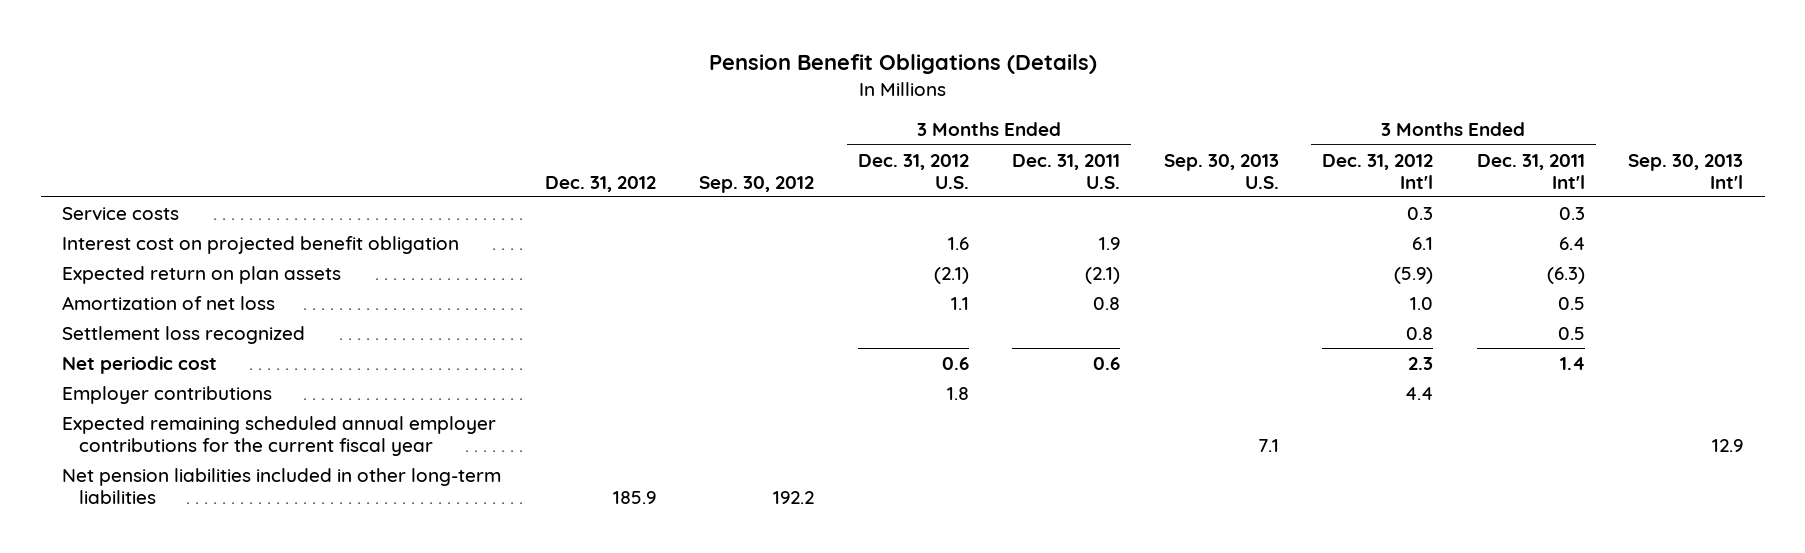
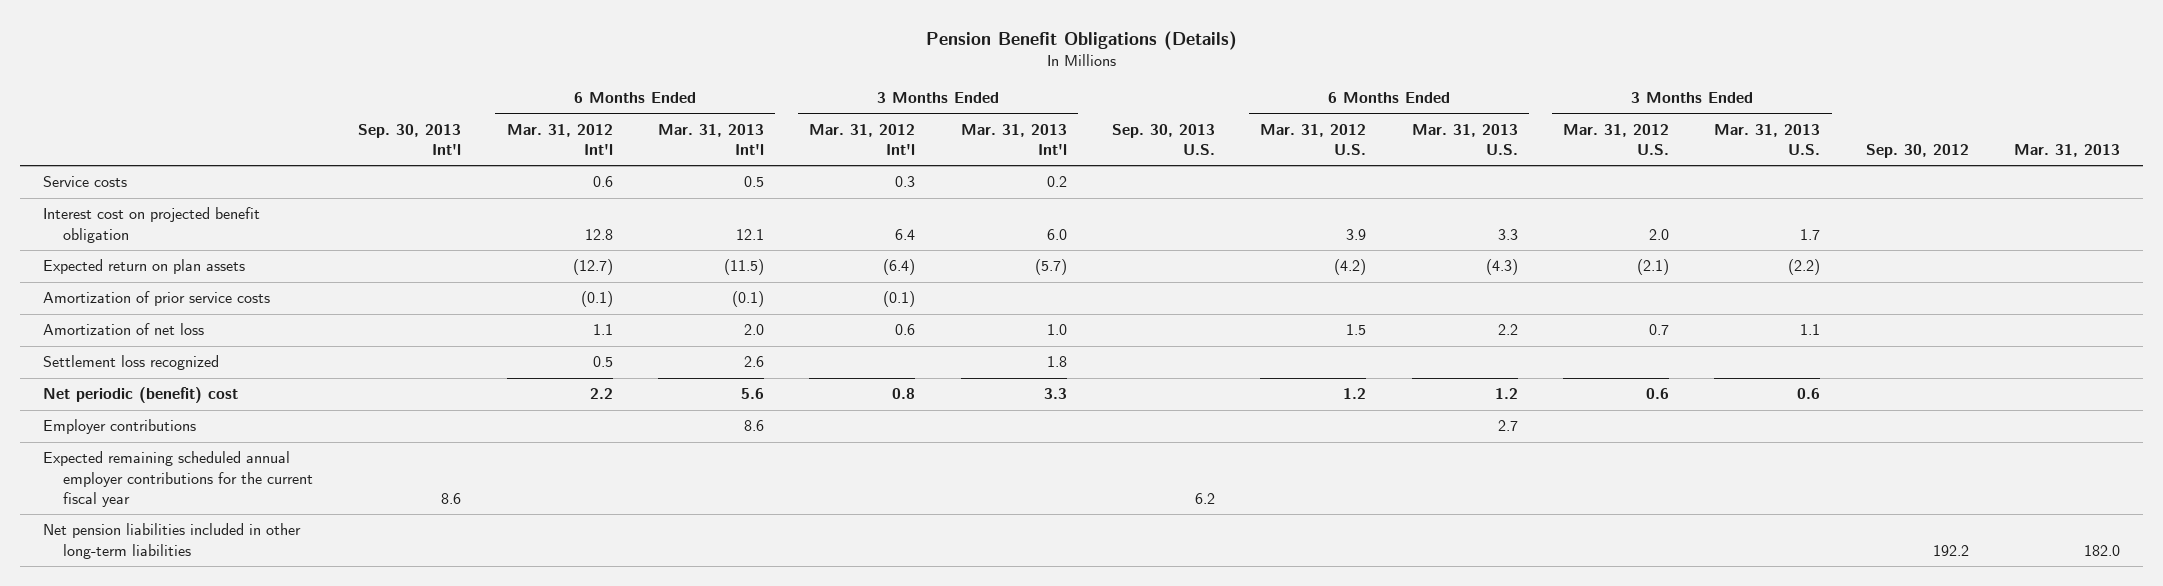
- | Dec. 31, 2012 | Sep. 30, 2012 | 3 Months Ended Dec. 31, 2012 U.S. | 3 Months Ended Dec. 31, 2011 U.S. | Sep. 30, 2013 U.S. | 3 Months Ended Dec. 31, 2012 Int'l | 3 Months Ended Dec. 31, 2011 Int'l | Sep. 30, 2013 Int'l
+ | Sep. 30, 2013 Int'l | 6 Months Ended Mar. 31, 2012 Int'l | 6 Months Ended Mar. 31, 2013 Int'l | 3 Months Ended Mar. 31, 2012 Int'l | 3 Months Ended Mar. 31, 2013 Int'l | Sep. 30, 2013 U.S. | 6 Months Ended Mar. 31, 2012 U.S. | 6 Months Ended Mar. 31, 2013 U.S. | 3 Months Ended Mar. 31, 2012 U.S. | 3 Months Ended Mar. 31, 2013 U.S. | Sep. 30, 2012 | Mar. 31, 2013
+ Amortization of prior service costs | | (0.1) | (0.1) | (0.1) | | | | | | | |
- Net periodic cost | | | 0.6 | 0.6 | | 2.3 | 1.4 |
+ Net periodic (benefit) cost | | 2.2 | 5.6 | 0.8 | 3.3 | | 1.2 | 1.2 | 0.6 | 0.6 | |
- Expected remaining scheduled annual employer contributions for the current fiscal year | | | | | 7.1 | | | 12.9
+ Expected remaining scheduled annual employer contributions for the current fiscal year | 8.6 | | | | | 6.2 | | | | | |

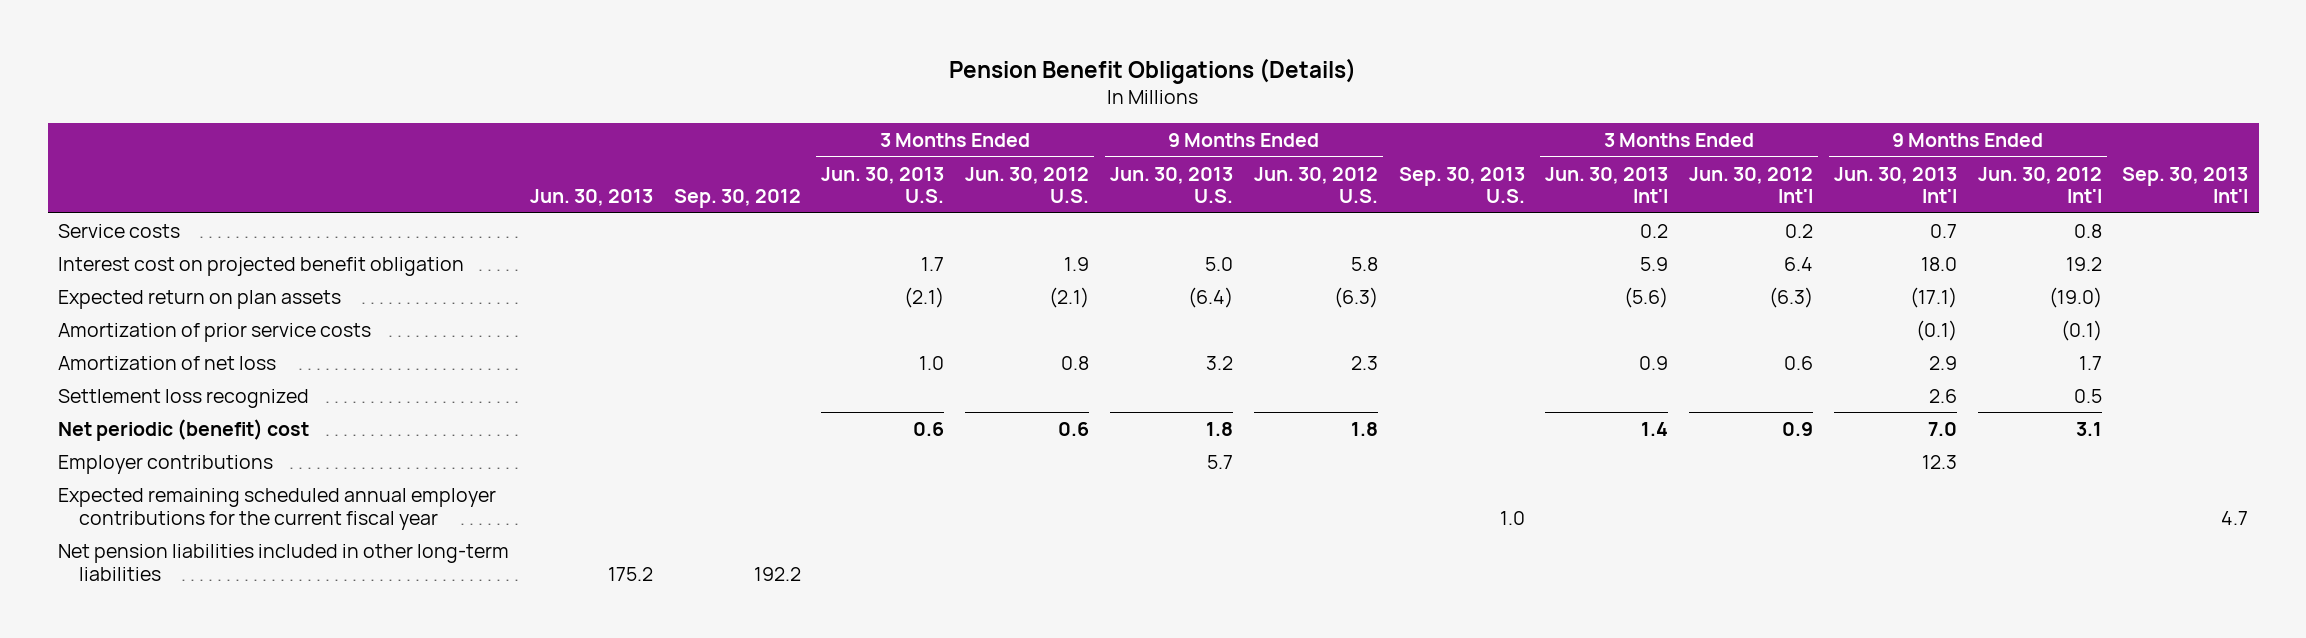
- | Sep. 30, 2013 Int'l | 6 Months Ended Mar. 31, 2012 Int'l | 6 Months Ended Mar. 31, 2013 Int'l | 3 Months Ended Mar. 31, 2012 Int'l | 3 Months Ended Mar. 31, 2013 Int'l | Sep. 30, 2013 U.S. | 6 Months Ended Mar. 31, 2012 U.S. | 6 Months Ended Mar. 31, 2013 U.S. | 3 Months Ended Mar. 31, 2012 U.S. | 3 Months Ended Mar. 31, 2013 U.S. | Sep. 30, 2012 | Mar. 31, 2013
+ | Jun. 30, 2013 | Sep. 30, 2012 | 3 Months Ended Jun. 30, 2013 U.S. | 3 Months Ended Jun. 30, 2012 U.S. | 9 Months Ended Jun. 30, 2013 U.S. | 9 Months Ended Jun. 30, 2012 U.S. | Sep. 30, 2013 U.S. | 3 Months Ended Jun. 30, 2013 Int'l | 3 Months Ended Jun. 30, 2012 Int'l | 9 Months Ended Jun. 30, 2013 Int'l | 9 Months Ended Jun. 30, 2012 Int'l | Sep. 30, 2013 Int'l
- Expected remaining scheduled annual employer contributions for the current fiscal year | 8.6 | | | | | 6.2 | | | | | |
+ Expected remaining scheduled annual employer contributions for the current fiscal year | | | | | | | 1.0 | | | | | 4.7

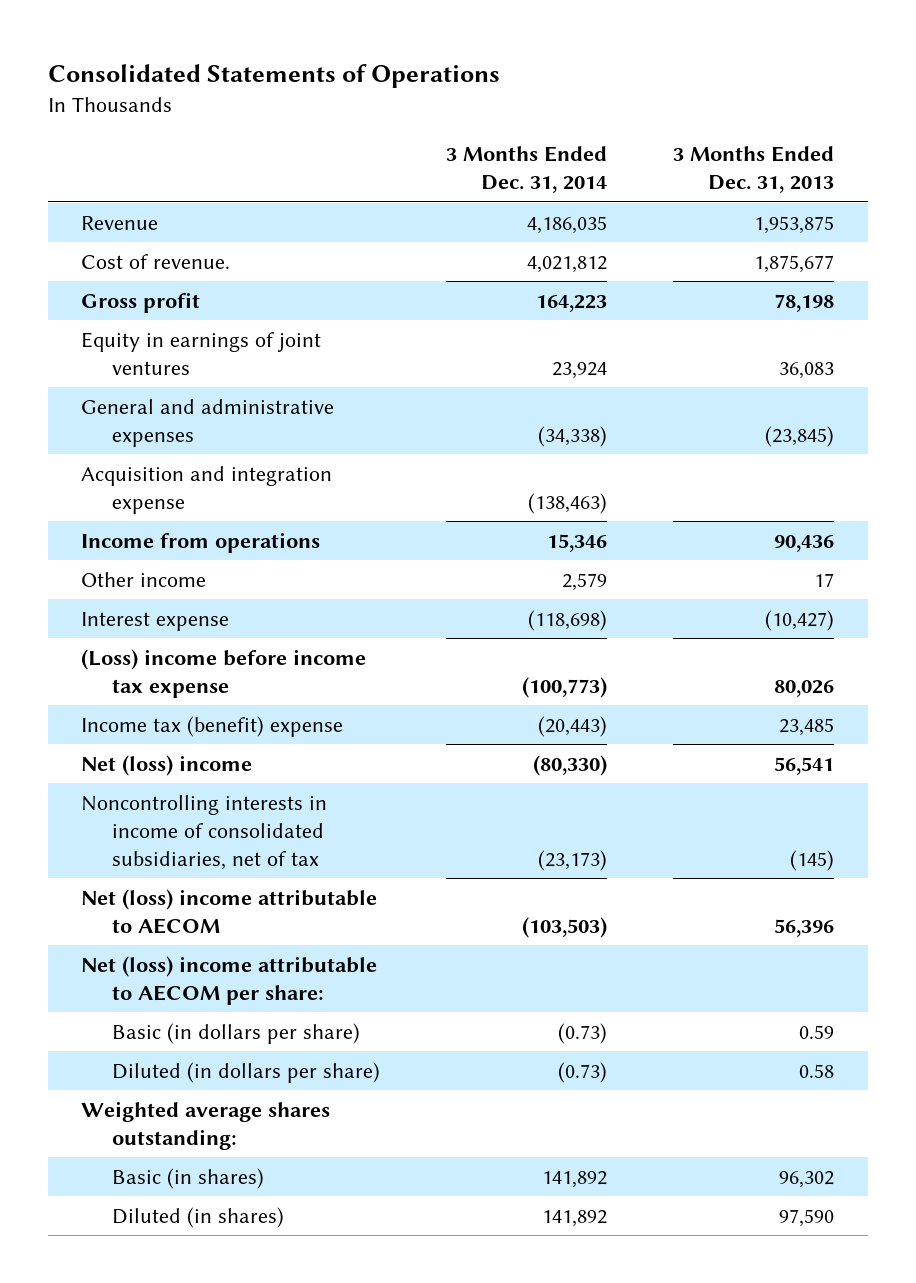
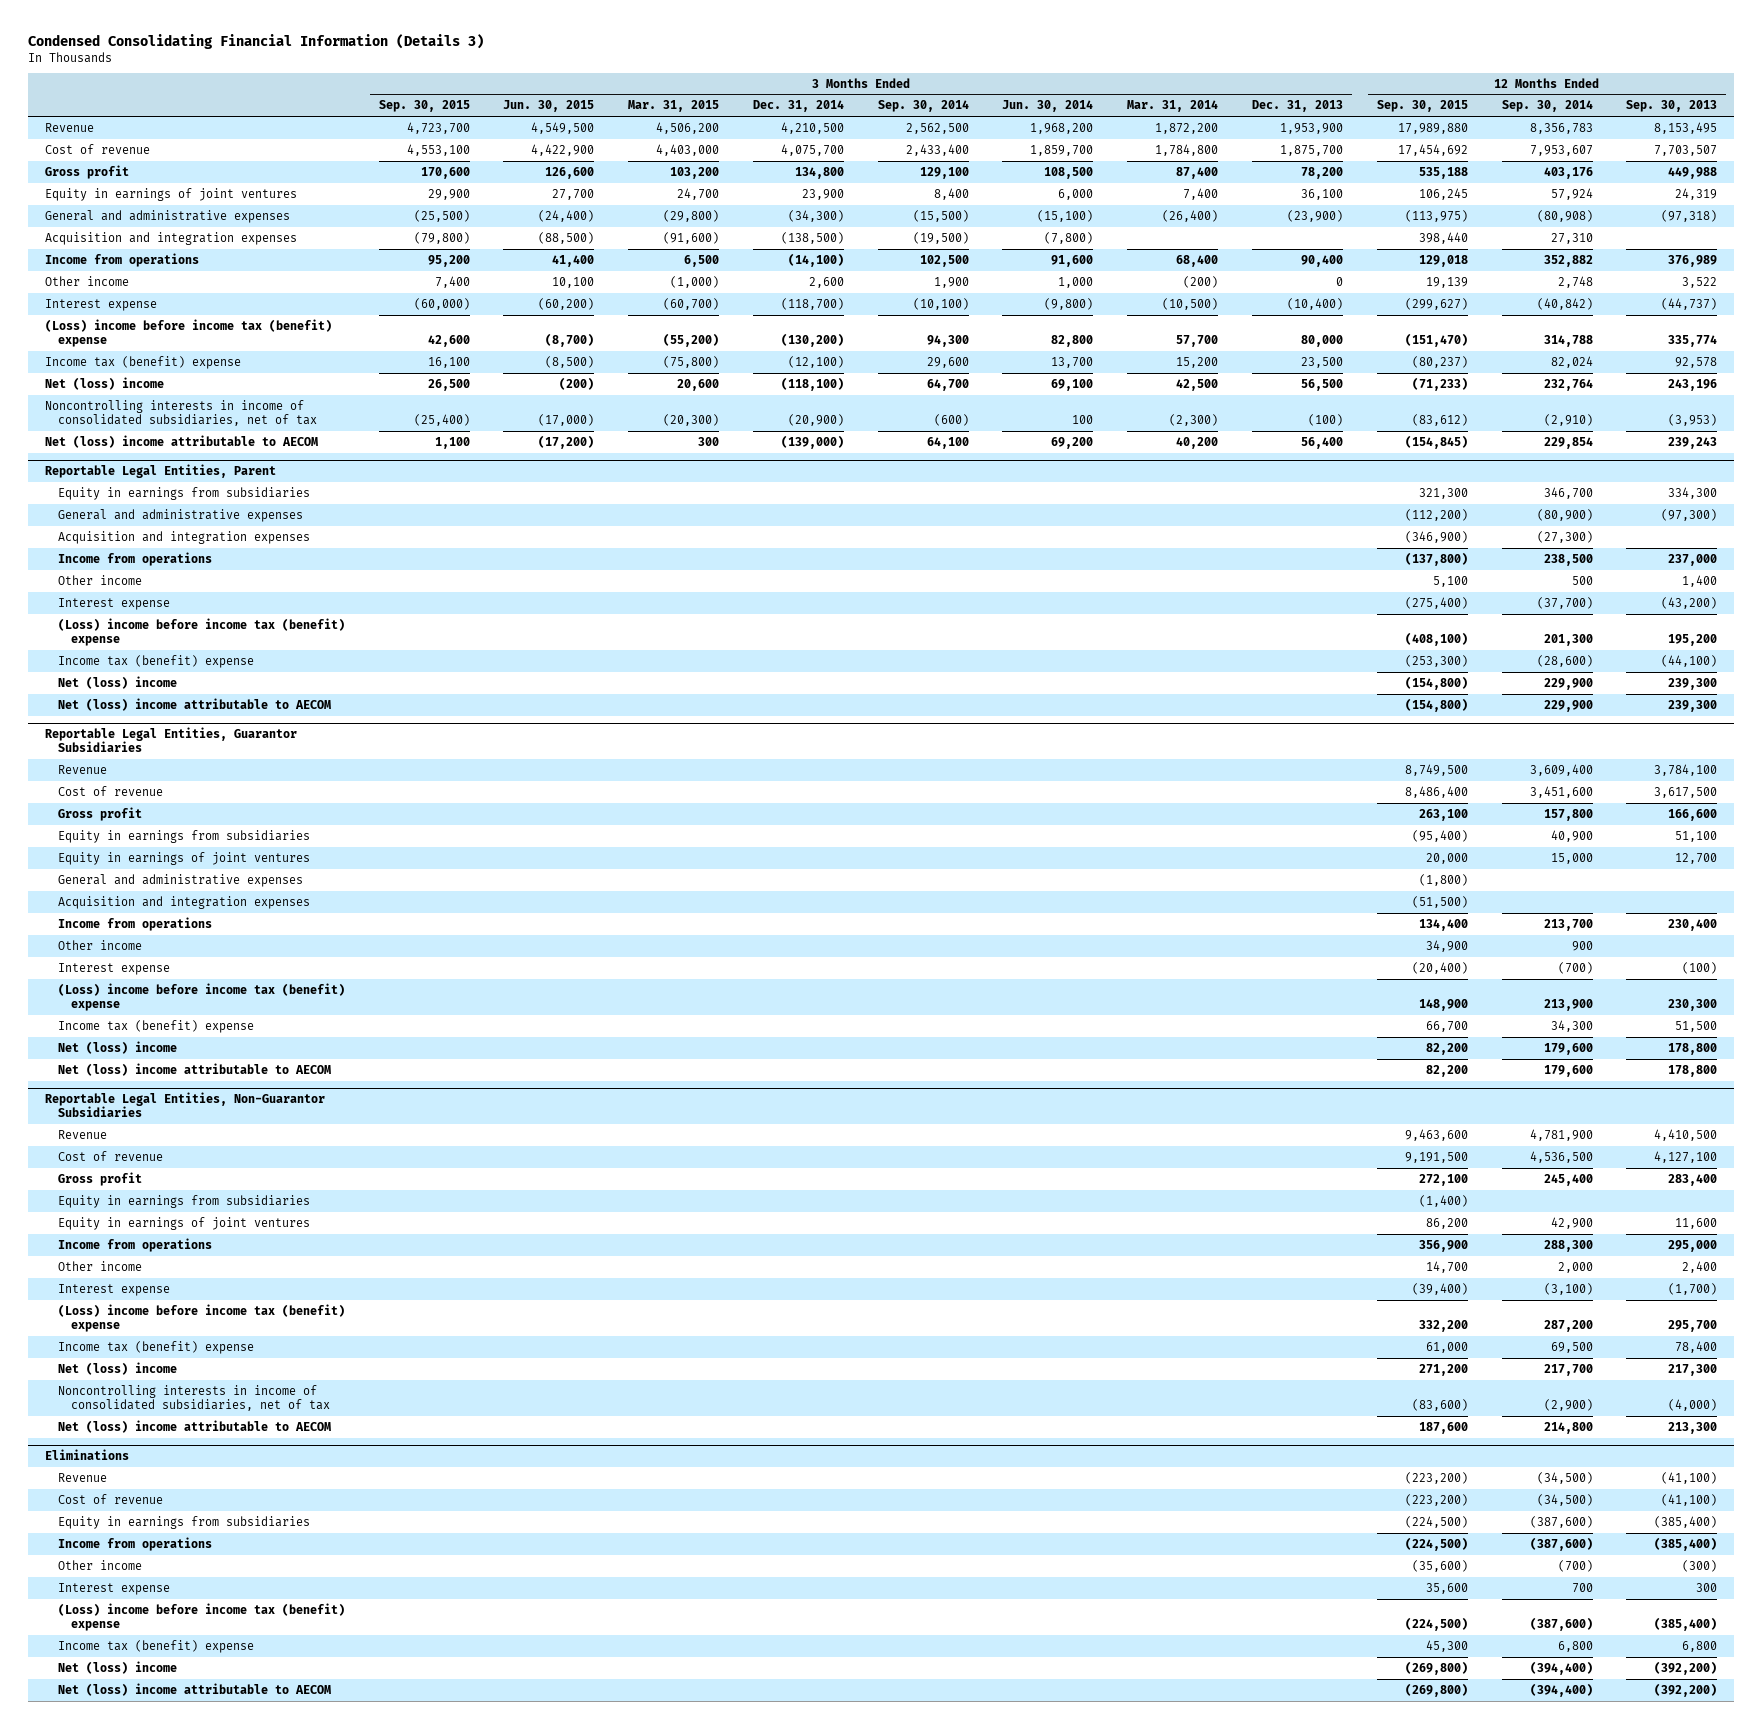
- Consolidated Statements of Operations
+ Condensed Consolidating Financial Information (Details 3)
- | 3 Months Ended Dec. 31, 2014 | 3 Months Ended Dec. 31, 2013
+ | 3 Months Ended Sep. 30, 2015 | 3 Months Ended Jun. 30, 2015 | 3 Months Ended Mar. 31, 2015 | 3 Months Ended Dec. 31, 2014 | 3 Months Ended Sep. 30, 2014 | 3 Months Ended Jun. 30, 2014 | 3 Months Ended Mar. 31, 2014 | 3 Months Ended Dec. 31, 2013 | 12 Months Ended Sep. 30, 2015 | 12 Months Ended Sep. 30, 2014 | 12 Months Ended Sep. 30, 2013
- Revenue | 4,186,035 | 1,953,875
- Cost of revenue. | 4,021,812 | 1,875,677
- Gross profit | 164,223 | 78,198
- Equity in earnings of joint ventures | 23,924 | 36,083
- General and administrative expenses | (34,338) | (23,845)
- Acquisition and integration expense | (138,463) |
- Income from operations | 15,346 | 90,436
- Other income | 2,579 | 17
- Interest expense | (118,698) | (10,427)
- (Loss) income before income tax expense | (100,773) | 80,026
- Income tax (benefit) expense | (20,443) | 23,485
- Net (loss) income | (80,330) | 56,541
- Noncontrolling interests in income of consolidated subsidiaries, net of tax | (23,173) | (145)
- Net (loss) income attributable to AECOM | (103,503) | 56,396
- Net (loss) income attributable to AECOM per share:
- Basic (in dollars per share) | (0.73) | 0.59
- Diluted (in dollars per share) | (0.73) | 0.58
- Weighted average shares outstanding:
- Basic (in shares) | 141,892 | 96,302
- Diluted (in shares) | 141,892 | 97,590
+ Revenue | 4,723,700 | 4,549,500 | 4,506,200 | 4,210,500 | 2,562,500 | 1,968,200 | 1,872,200 | 1,953,900 | 17,989,880 | 8,356,783 | 8,153,495
+ Cost of revenue | 4,553,100 | 4,422,900 | 4,403,000 | 4,075,700 | 2,433,400 | 1,859,700 | 1,784,800 | 1,875,700 | 17,454,692 | 7,953,607 | 7,703,507
+ Gross profit | 170,600 | 126,600 | 103,200 | 134,800 | 129,100 | 108,500 | 87,400 | 78,200 | 535,188 | 403,176 | 449,988
+ Equity in earnings of joint ventures | 29,900 | 27,700 | 24,700 | 23,900 | 8,400 | 6,000 | 7,400 | 36,100 | 106,245 | 57,924 | 24,319
+ General and administrative expenses | (25,500) | (24,400) | (29,800) | (34,300) | (15,500) | (15,100) | (26,400) | (23,900) | (113,975) | (80,908) | (97,318)
+ Acquisition and integration expenses | (79,800) | (88,500) | (91,600) | (138,500) | (19,500) | (7,800) | | | 398,440 | 27,310 |
+ Income from operations | 95,200 | 41,400 | 6,500 | (14,100) | 102,500 | 91,600 | 68,400 | 90,400 | 129,018 | 352,882 | 376,989
+ Other income | 7,400 | 10,100 | (1,000) | 2,600 | 1,900 | 1,000 | (200) | 0 | 19,139 | 2,748 | 3,522
+ Interest expense | (60,000) | (60,200) | (60,700) | (118,700) | (10,100) | (9,800) | (10,500) | (10,400) | (299,627) | (40,842) | (44,737)
+ (Loss) income before income tax (benefit) expense | 42,600 | (8,700) | (55,200) | (130,200) | 94,300 | 82,800 | 57,700 | 80,000 | (151,470) | 314,788 | 335,774
+ Income tax (benefit) expense | 16,100 | (8,500) | (75,800) | (12,100) | 29,600 | 13,700 | 15,200 | 23,500 | (80,237) | 82,024 | 92,578
+ Net (loss) income | 26,500 | (200) | 20,600 | (118,100) | 64,700 | 69,100 | 42,500 | 56,500 | (71,233) | 232,764 | 243,196
+ Noncontrolling interests in income of consolidated subsidiaries, net of tax | (25,400) | (17,000) | (20,300) | (20,900) | (600) | 100 | (2,300) | (100) | (83,612) | (2,910) | (3,953)
+ Net (loss) income attributable to AECOM | 1,100 | (17,200) | 300 | (139,000) | 64,100 | 69,200 | 40,200 | 56,400 | (154,845) | 229,854 | 239,243
+ Reportable Legal Entities, Parent
+ Equity in earnings from subsidiaries | | | | | | | | | 321,300 | 346,700 | 334,300
+ General and administrative expenses | | | | | | | | | (112,200) | (80,900) | (97,300)
+ Acquisition and integration expenses | | | | | | | | | (346,900) | (27,300) |
+ Income from operations | | | | | | | | | (137,800) | 238,500 | 237,000
+ Other income | | | | | | | | | 5,100 | 500 | 1,400
+ Interest expense | | | | | | | | | (275,400) | (37,700) | (43,200)
+ (Loss) income before income tax (benefit) expense | | | | | | | | | (408,100) | 201,300 | 195,200
+ Income tax (benefit) expense | | | | | | | | | (253,300) | (28,600) | (44,100)
+ Net (loss) income | | | | | | | | | (154,800) | 229,900 | 239,300
+ Net (loss) income attributable to AECOM | | | | | | | | | (154,800) | 229,900 | 239,300
+ Reportable Legal Entities, Guarantor Subsidiaries
+ Revenue | | | | | | | | | 8,749,500 | 3,609,400 | 3,784,100
+ Cost of revenue | | | | | | | | | 8,486,400 | 3,451,600 | 3,617,500
+ Gross profit | | | | | | | | | 263,100 | 157,800 | 166,600
+ Equity in earnings from subsidiaries | | | | | | | | | (95,400) | 40,900 | 51,100
+ Equity in earnings of joint ventures | | | | | | | | | 20,000 | 15,000 | 12,700
+ General and administrative expenses | | | | | | | | | (1,800) | |
+ Acquisition and integration expenses | | | | | | | | | (51,500) | |
+ Income from operations | | | | | | | | | 134,400 | 213,700 | 230,400
+ Other income | | | | | | | | | 34,900 | 900 |
+ Interest expense | | | | | | | | | (20,400) | (700) | (100)
+ (Loss) income before income tax (benefit) expense | | | | | | | | | 148,900 | 213,900 | 230,300
+ Income tax (benefit) expense | | | | | | | | | 66,700 | 34,300 | 51,500
+ Net (loss) income | | | | | | | | | 82,200 | 179,600 | 178,800
+ Net (loss) income attributable to AECOM | | | | | | | | | 82,200 | 179,600 | 178,800
+ Reportable Legal Entities, Non-Guarantor Subsidiaries
+ Revenue | | | | | | | | | 9,463,600 | 4,781,900 | 4,410,500
+ Cost of revenue | | | | | | | | | 9,191,500 | 4,536,500 | 4,127,100
+ Gross profit | | | | | | | | | 272,100 | 245,400 | 283,400
+ Equity in earnings from subsidiaries | | | | | | | | | (1,400) | |
+ Equity in earnings of joint ventures | | | | | | | | | 86,200 | 42,900 | 11,600
+ Income from operations | | | | | | | | | 356,900 | 288,300 | 295,000
+ Other income | | | | | | | | | 14,700 | 2,000 | 2,400
+ Interest expense | | | | | | | | | (39,400) | (3,100) | (1,700)
+ (Loss) income before income tax (benefit) expense | | | | | | | | | 332,200 | 287,200 | 295,700
+ Income tax (benefit) expense | | | | | | | | | 61,000 | 69,500 | 78,400
+ Net (loss) income | | | | | | | | | 271,200 | 217,700 | 217,300
+ Noncontrolling interests in income of consolidated subsidiaries, net of tax | | | | | | | | | (83,600) | (2,900) | (4,000)
+ Net (loss) income attributable to AECOM | | | | | | | | | 187,600 | 214,800 | 213,300
+ Eliminations
+ Revenue | | | | | | | | | (223,200) | (34,500) | (41,100)
+ Cost of revenue | | | | | | | | | (223,200) | (34,500) | (41,100)
+ Equity in earnings from subsidiaries | | | | | | | | | (224,500) | (387,600) | (385,400)
+ Income from operations | | | | | | | | | (224,500) | (387,600) | (385,400)
+ Other income | | | | | | | | | (35,600) | (700) | (300)
+ Interest expense | | | | | | | | | 35,600 | 700 | 300
+ (Loss) income before income tax (benefit) expense | | | | | | | | | (224,500) | (387,600) | (385,400)
+ Income tax (benefit) expense | | | | | | | | | 45,300 | 6,800 | 6,800
+ Net (loss) income | | | | | | | | | (269,800) | (394,400) | (392,200)
+ Net (loss) income attributable to AECOM | | | | | | | | | (269,800) | (394,400) | (392,200)

